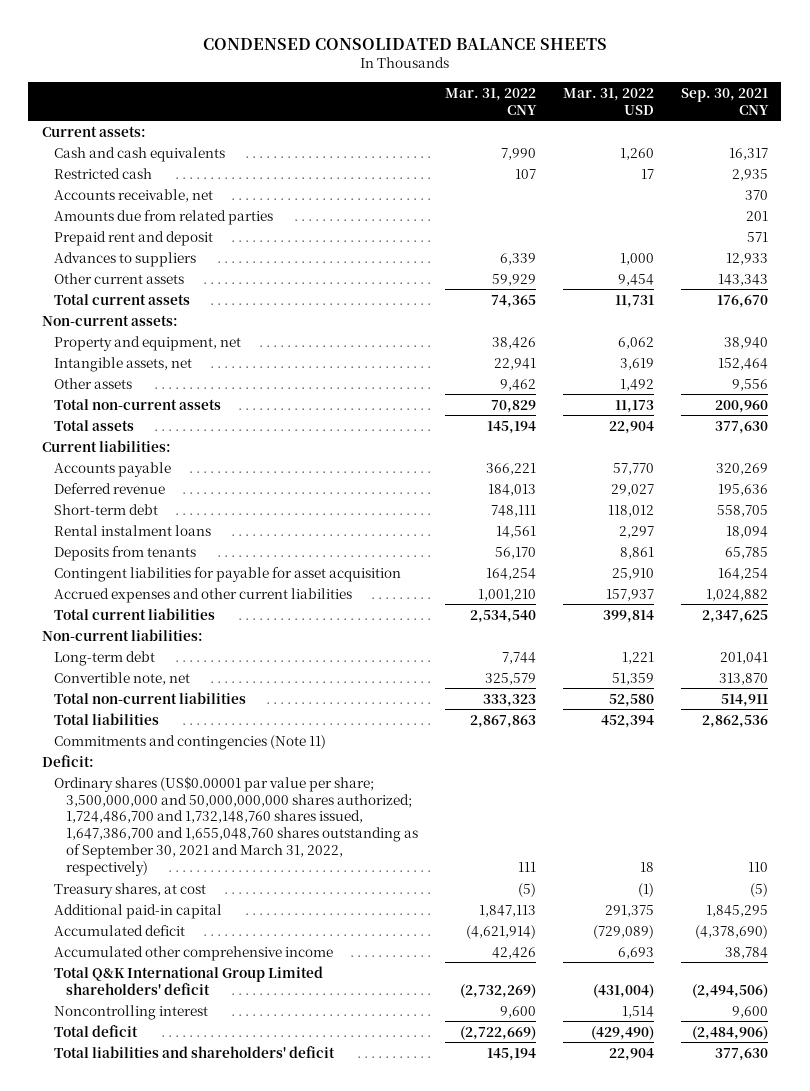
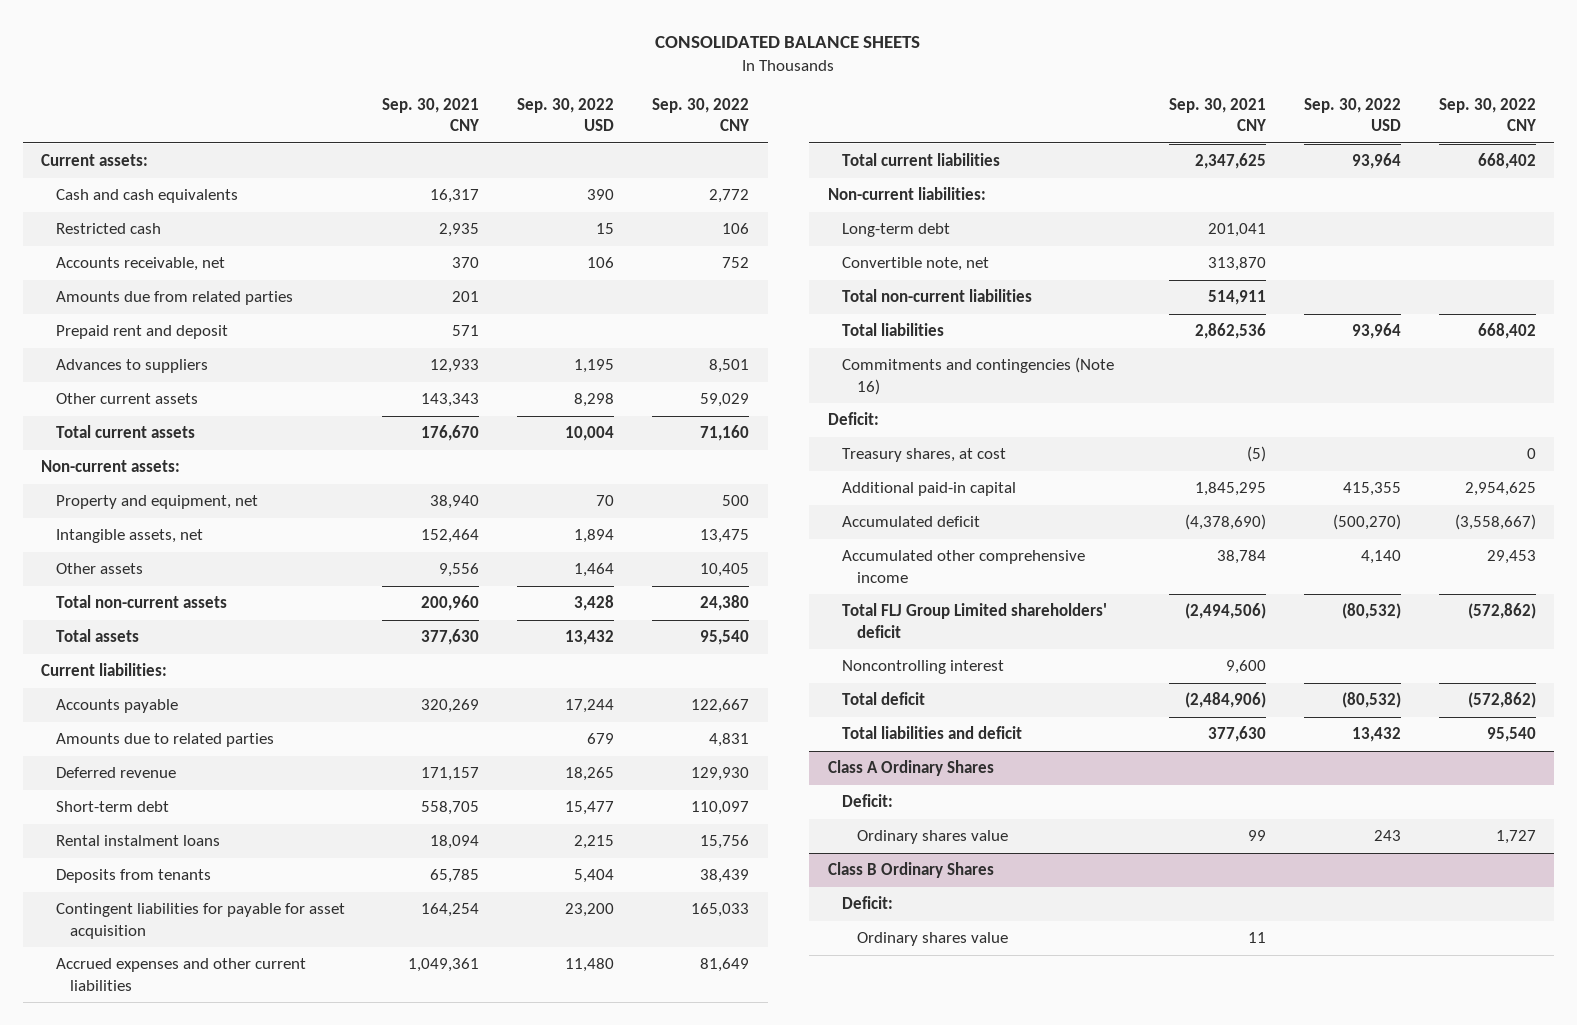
- CONDENSED CONSOLIDATED BALANCE SHEETS
+ CONSOLIDATED BALANCE SHEETS
- | Mar. 31, 2022 CNY | Mar. 31, 2022 USD | Sep. 30, 2021 CNY
+ | Sep. 30, 2021 CNY | Sep. 30, 2022 USD | Sep. 30, 2022 CNY
- Deferred revenue | 184,013 | 29,027 | 195,636
+ Amounts due to related parties | | 679 | 4,831
+ Deferred revenue | 171,157 | 18,265 | 129,930
- Accrued expenses and other current liabilities | 1,001,210 | 157,937 | 1,024,882
+ Accrued expenses and other current liabilities | 1,049,361 | 11,480 | 81,649
- Commitments and contingencies (Note 11)
+ Commitments and contingencies (Note 16)
- Ordinary shares (US$0.00001 par value per share; 3,500,000,000 and 50,000,000,000 shares authorized; 1,724,486,700 and 1,732,148,760 shares issued, 1,647,386,700 and 1,655,048,760 shares outstanding as of September 30, 2021 and March 31, 2022, respectively) | 111 | 18 | 110
- Total Q&K International Group Limited shareholders' deficit | (2,732,269) | (431,004) | (2,494,506)
+ Total FLJ Group Limited shareholders' deficit | (2,494,506) | (80,532) | (572,862)
- Total liabilities and shareholders' deficit | 145,194 | 22,904 | 377,630
+ Total liabilities and deficit | 377,630 | 13,432 | 95,540
+ Class A Ordinary Shares
+ Deficit:
+ Ordinary shares value | 99 | 243 | 1,727
+ Class B Ordinary Shares
+ Deficit:
+ Ordinary shares value | 11 | |

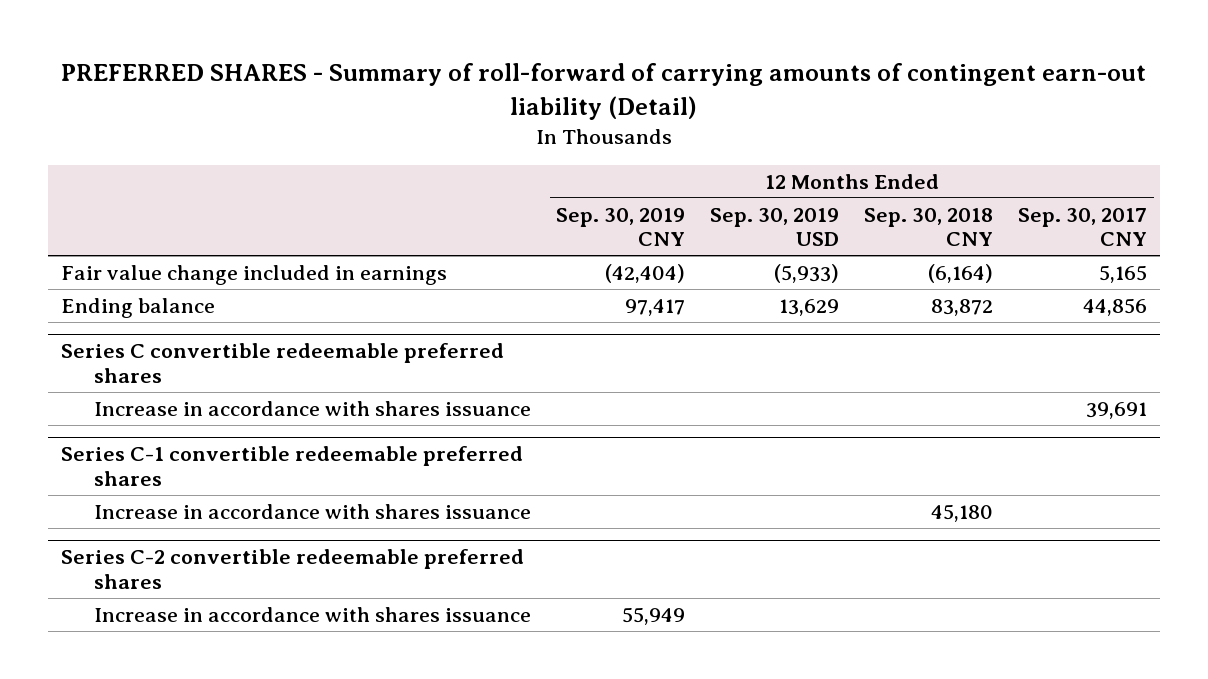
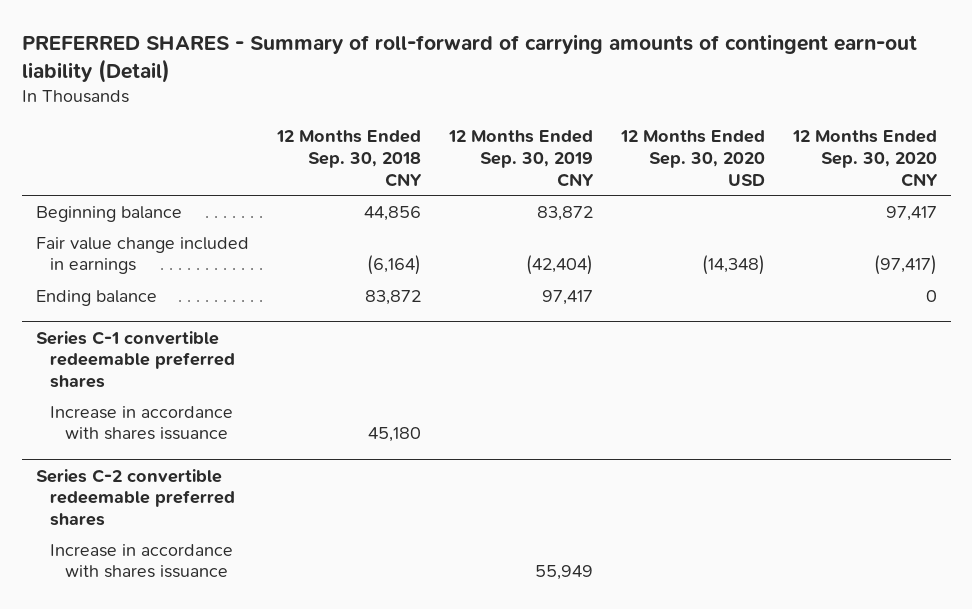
- | 12 Months Ended Sep. 30, 2019 CNY | 12 Months Ended Sep. 30, 2019 USD | 12 Months Ended Sep. 30, 2018 CNY | 12 Months Ended Sep. 30, 2017 CNY
+ | 12 Months Ended Sep. 30, 2018 CNY | 12 Months Ended Sep. 30, 2019 CNY | 12 Months Ended Sep. 30, 2020 USD | 12 Months Ended Sep. 30, 2020 CNY
+ Beginning balance | 44,856 | 83,872 | | 97,417
- Series C convertible redeemable preferred shares
- Increase in accordance with shares issuance | | | | 39,691

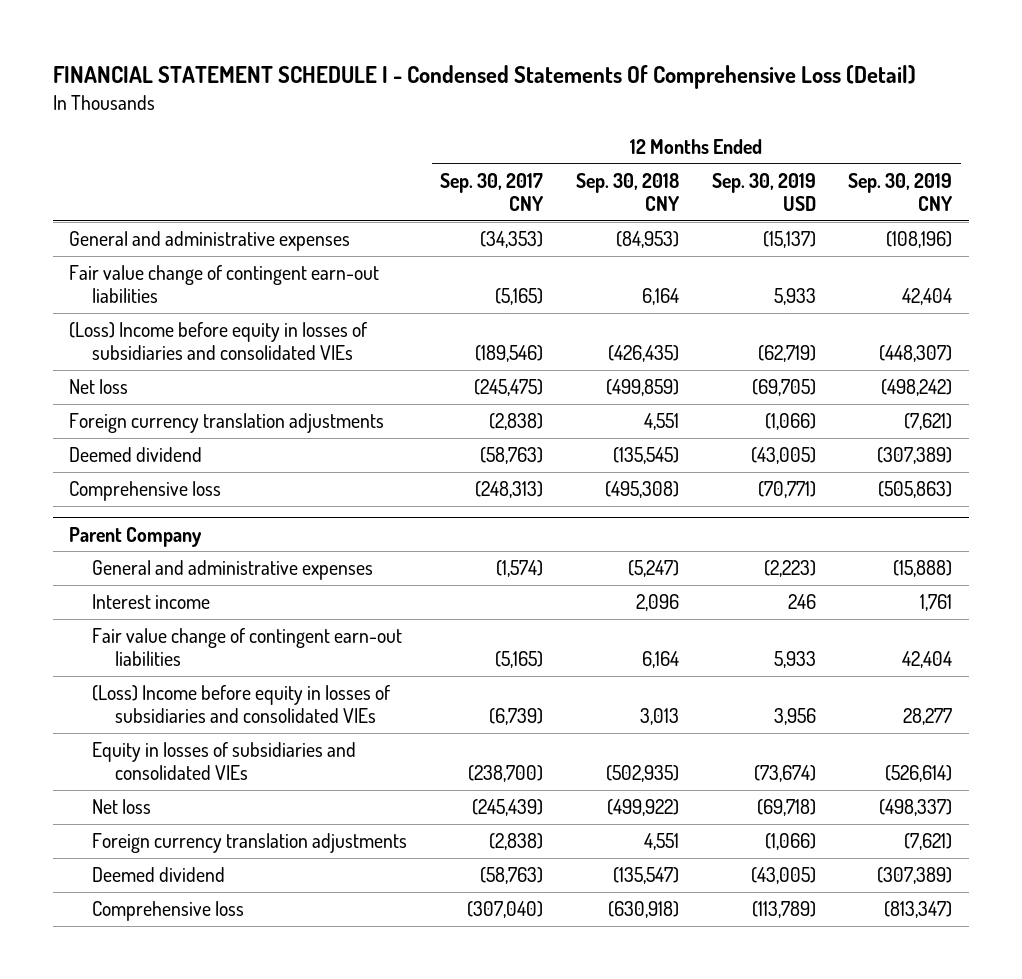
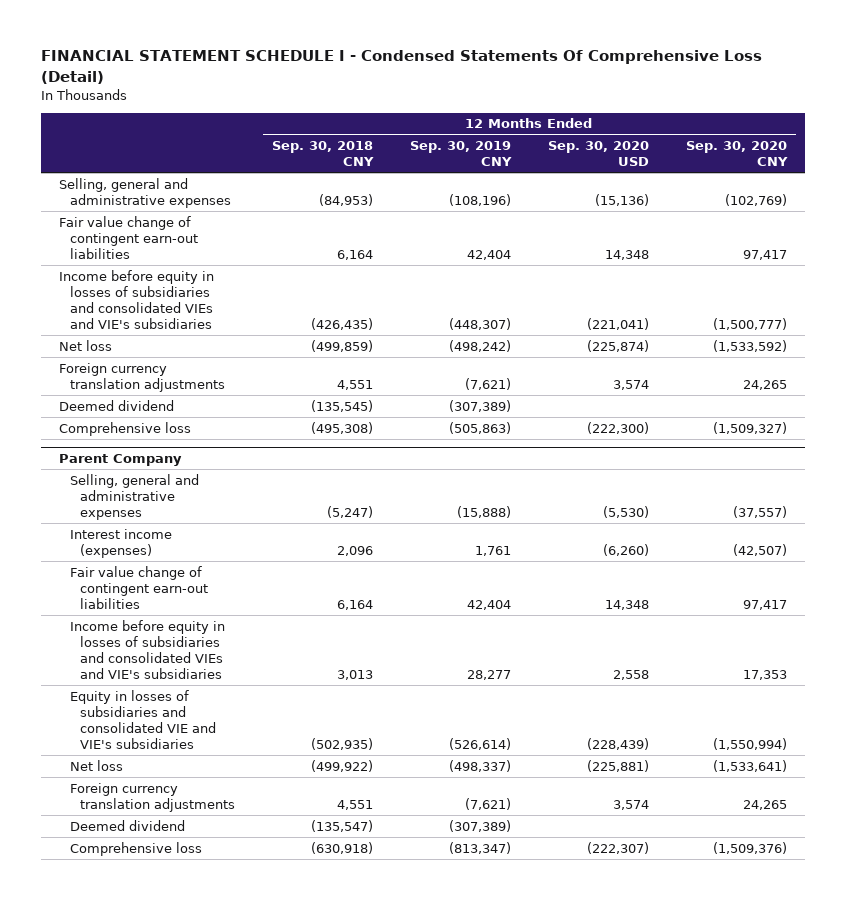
- | 12 Months Ended Sep. 30, 2017 CNY | 12 Months Ended Sep. 30, 2018 CNY | 12 Months Ended Sep. 30, 2019 USD | 12 Months Ended Sep. 30, 2019 CNY
+ | 12 Months Ended Sep. 30, 2018 CNY | 12 Months Ended Sep. 30, 2019 CNY | 12 Months Ended Sep. 30, 2020 USD | 12 Months Ended Sep. 30, 2020 CNY
- General and administrative expenses | (34,353) | (84,953) | (15,137) | (108,196)
+ Selling, general and administrative expenses | (84,953) | (108,196) | (15,136) | (102,769)
- (Loss) Income before equity in losses of subsidiaries and consolidated VIEs | (189,546) | (426,435) | (62,719) | (448,307)
+ Income before equity in losses of subsidiaries and consolidated VIEs and VIE's subsidiaries | (426,435) | (448,307) | (221,041) | (1,500,777)
@ Parent Company
- General and administrative expenses | (1,574) | (5,247) | (2,223) | (15,888)
- Interest income | | 2,096 | 246 | 1,761
+ Selling, general and administrative expenses | (5,247) | (15,888) | (5,530) | (37,557)
+ Interest income (expenses) | 2,096 | 1,761 | (6,260) | (42,507)
- (Loss) Income before equity in losses of subsidiaries and consolidated VIEs | (6,739) | 3,013 | 3,956 | 28,277
- Equity in losses of subsidiaries and consolidated VIEs | (238,700) | (502,935) | (73,674) | (526,614)
+ Income before equity in losses of subsidiaries and consolidated VIEs and VIE's subsidiaries | 3,013 | 28,277 | 2,558 | 17,353
+ Equity in losses of subsidiaries and consolidated VIE and VIE's subsidiaries | (502,935) | (526,614) | (228,439) | (1,550,994)

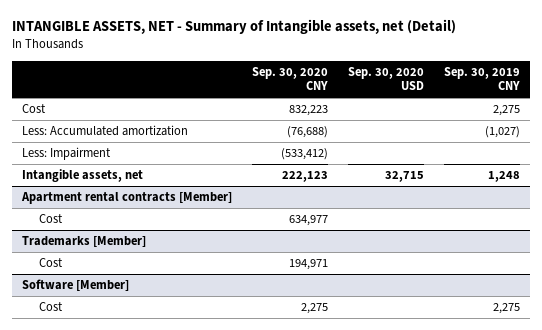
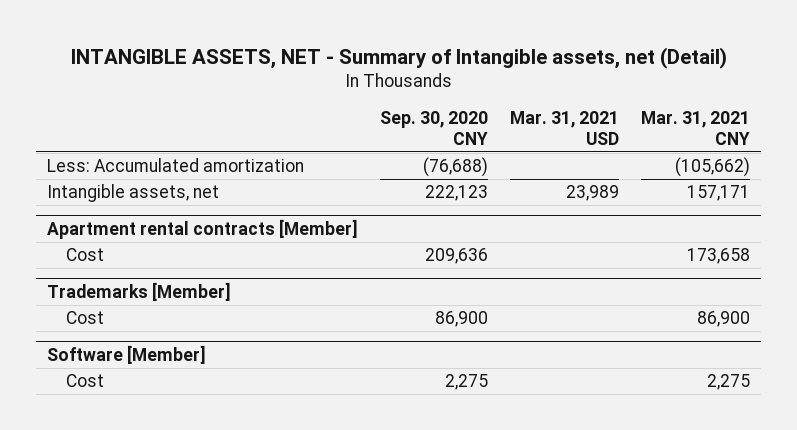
- | Sep. 30, 2020 CNY | Sep. 30, 2020 USD | Sep. 30, 2019 CNY
+ | Sep. 30, 2020 CNY | Mar. 31, 2021 USD | Mar. 31, 2021 CNY
- Cost | 832,223 | | 2,275
- Less: Impairment | (533,412) | |
@ Apartment rental contracts [Member]
- Cost | 634,977 | |
+ Cost | 209,636 | | 173,658
@ Trademarks [Member]
- Cost | 194,971 | |
+ Cost | 86,900 | | 86,900

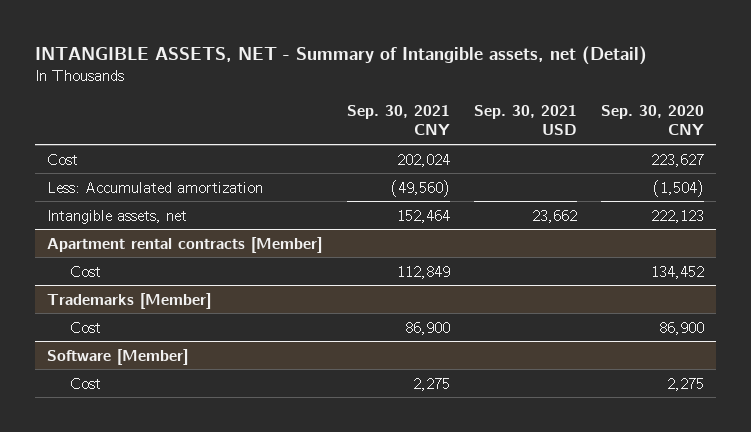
- | Sep. 30, 2020 CNY | Mar. 31, 2021 USD | Mar. 31, 2021 CNY
+ | Sep. 30, 2021 CNY | Sep. 30, 2021 USD | Sep. 30, 2020 CNY
- Less: Accumulated amortization | (76,688) | | (105,662)
+ Cost | 202,024 | | 223,627
+ Less: Accumulated amortization | (49,560) | | (1,504)
@ Apartment rental contracts [Member]
- Cost | 209,636 | | 173,658
+ Cost | 112,849 | | 134,452

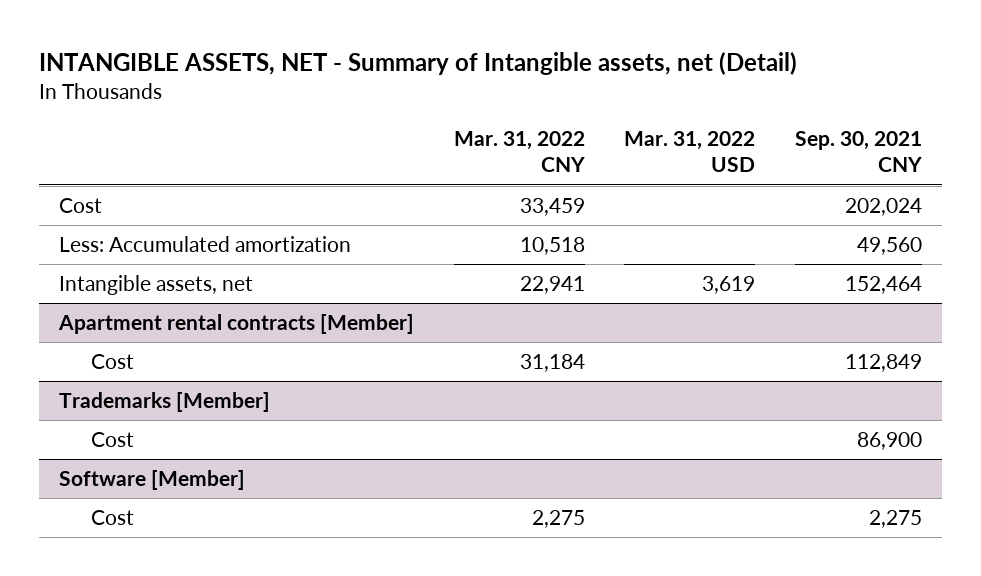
- | Sep. 30, 2021 CNY | Sep. 30, 2021 USD | Sep. 30, 2020 CNY
+ | Mar. 31, 2022 CNY | Mar. 31, 2022 USD | Sep. 30, 2021 CNY
- Less: Accumulated amortization | (49,560) | | (1,504)
+ Less: Accumulated amortization | 10,518 | | 49,560

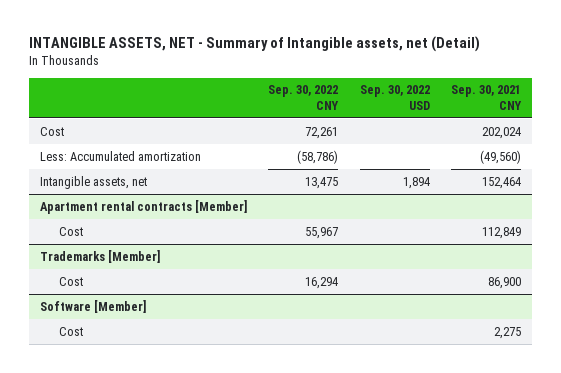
- | Mar. 31, 2022 CNY | Mar. 31, 2022 USD | Sep. 30, 2021 CNY
+ | Sep. 30, 2022 CNY | Sep. 30, 2022 USD | Sep. 30, 2021 CNY
- Less: Accumulated amortization | 10,518 | | 49,560
+ Less: Accumulated amortization | (58,786) | | (49,560)

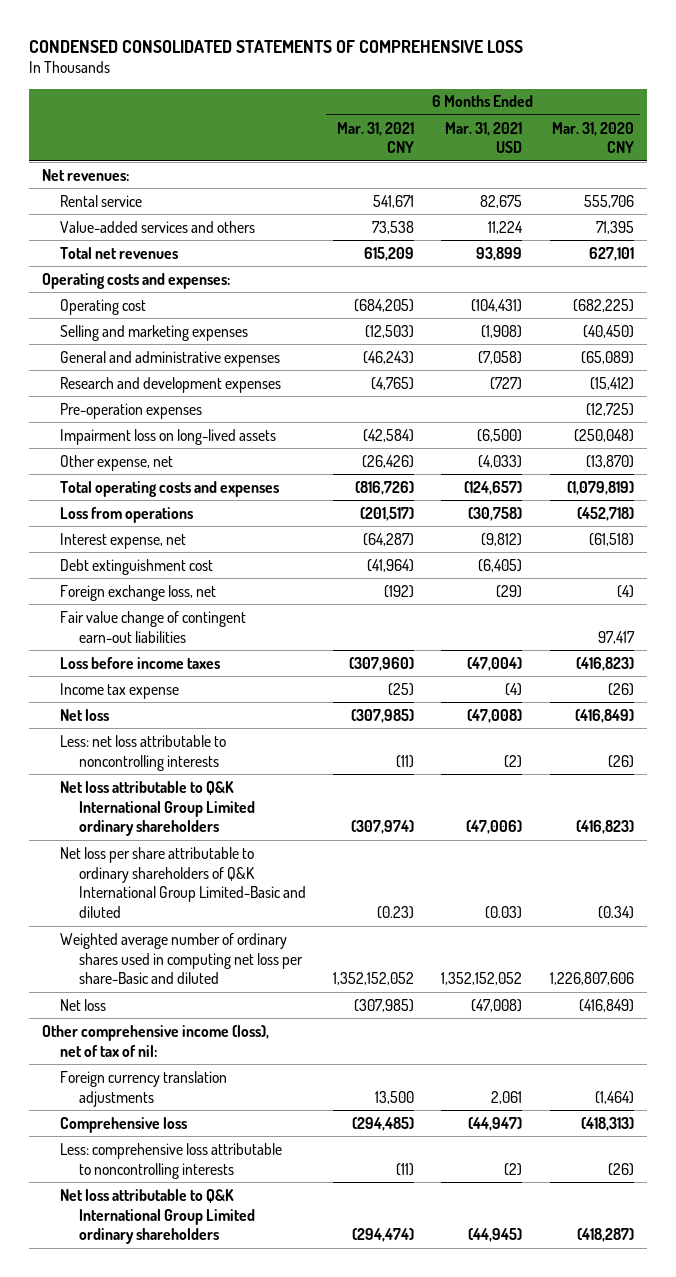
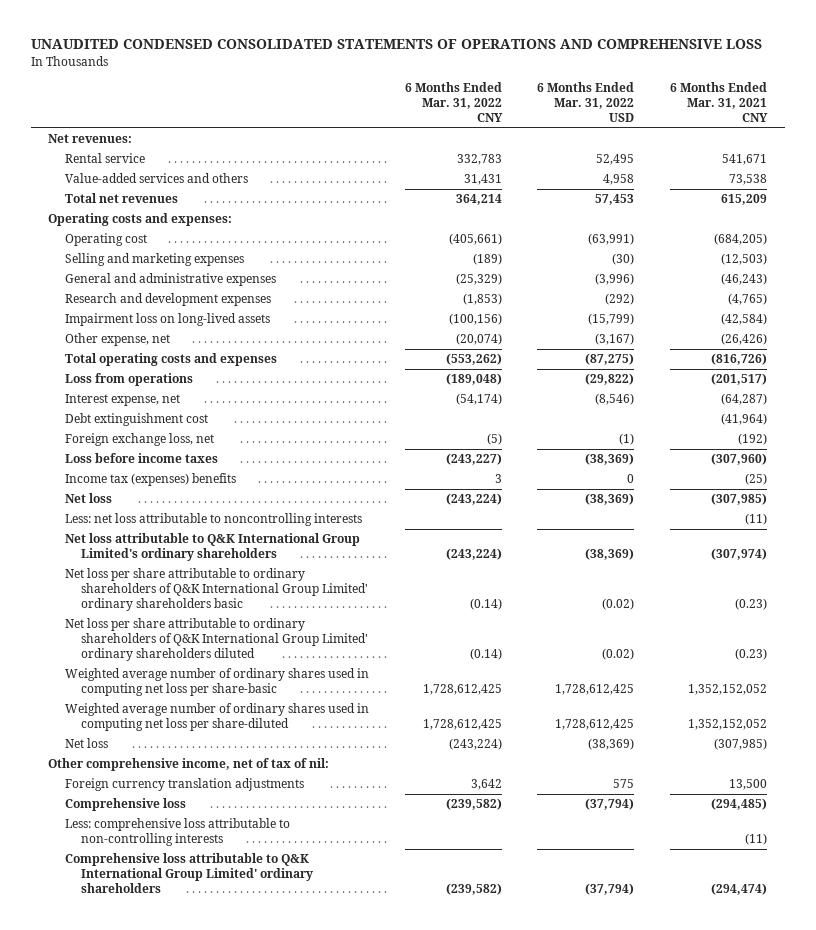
- CONDENSED CONSOLIDATED STATEMENTS OF COMPREHENSIVE LOSS
+ UNAUDITED CONDENSED CONSOLIDATED STATEMENTS OF OPERATIONS AND COMPREHENSIVE LOSS
- | 6 Months Ended Mar. 31, 2021 CNY | 6 Months Ended Mar. 31, 2021 USD | 6 Months Ended Mar. 31, 2020 CNY
+ | 6 Months Ended Mar. 31, 2022 CNY | 6 Months Ended Mar. 31, 2022 USD | 6 Months Ended Mar. 31, 2021 CNY
- Pre-operation expenses | | | (12,725)
- Fair value change of contingent earn-out liabilities | | | 97,417
- Income tax expense | (25) | (4) | (26)
+ Income tax (expenses) benefits | 3 | 0 | (25)
- Net loss attributable to Q&K International Group Limited ordinary shareholders | (307,974) | (47,006) | (416,823)
- Net loss per share attributable to ordinary shareholders of Q&K International Group Limited-Basic and diluted | (0.23) | (0.03) | (0.34)
- Weighted average number of ordinary shares used in computing net loss per share-Basic and diluted | 1,352,152,052 | 1,352,152,052 | 1,226,807,606
+ Net loss attributable to Q&K International Group Limited's ordinary shareholders | (243,224) | (38,369) | (307,974)
+ Net loss per share attributable to ordinary shareholders of Q&K International Group Limited' ordinary shareholders basic | (0.14) | (0.02) | (0.23)
+ Net loss per share attributable to ordinary shareholders of Q&K International Group Limited' ordinary shareholders diluted | (0.14) | (0.02) | (0.23)
+ Weighted average number of ordinary shares used in computing net loss per share-basic | 1,728,612,425 | 1,728,612,425 | 1,352,152,052
+ Weighted average number of ordinary shares used in computing net loss per share-diluted | 1,728,612,425 | 1,728,612,425 | 1,352,152,052
- Other comprehensive income (loss), net of tax of nil:
+ Other comprehensive income, net of tax of nil:
- Less: comprehensive loss attributable to noncontrolling interests | (11) | (2) | (26)
- Net loss attributable to Q&K International Group Limited ordinary shareholders | (294,474) | (44,945) | (418,287)
+ Less: comprehensive loss attributable to non-controlling interests | | | (11)
+ Comprehensive loss attributable to Q&K International Group Limited' ordinary shareholders | (239,582) | (37,794) | (294,474)

